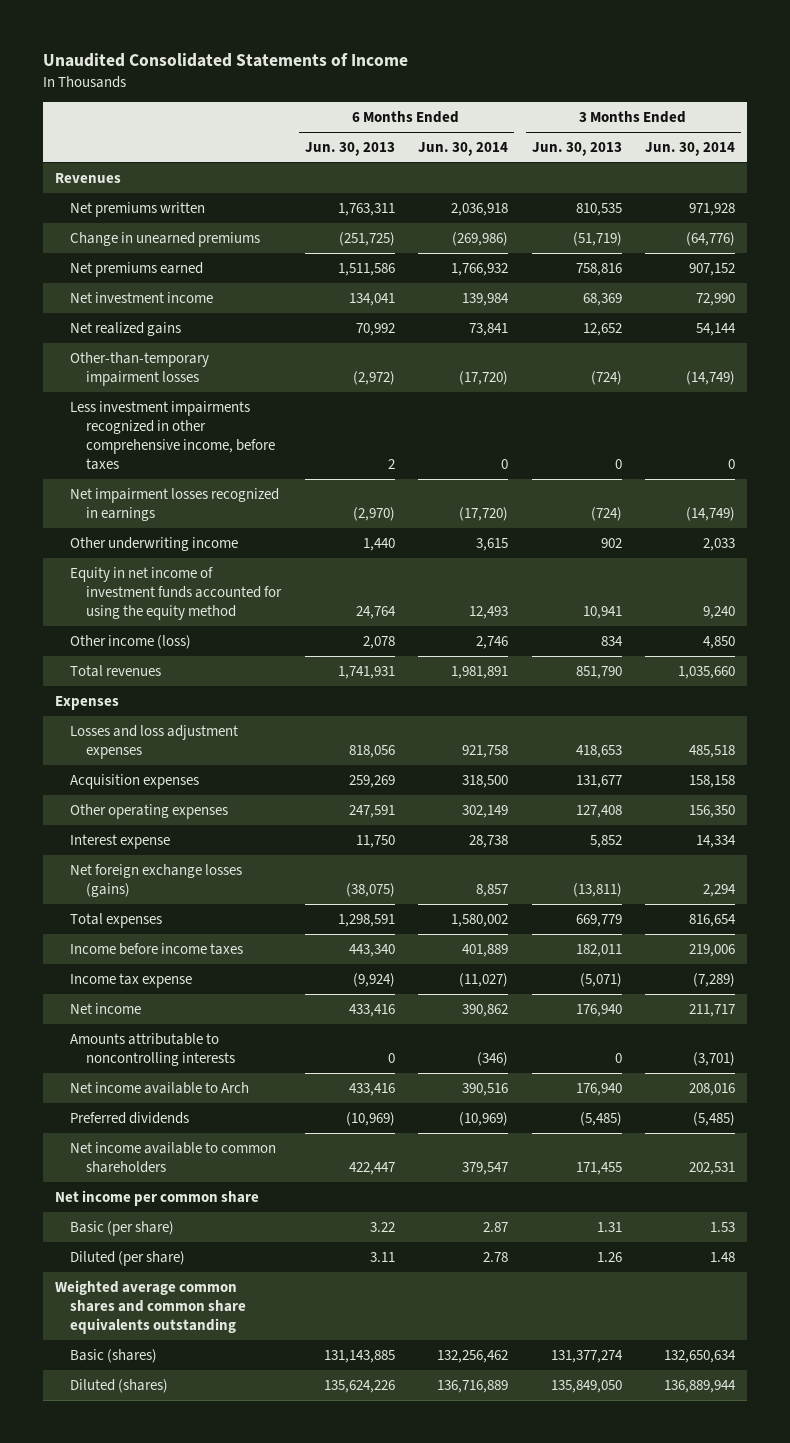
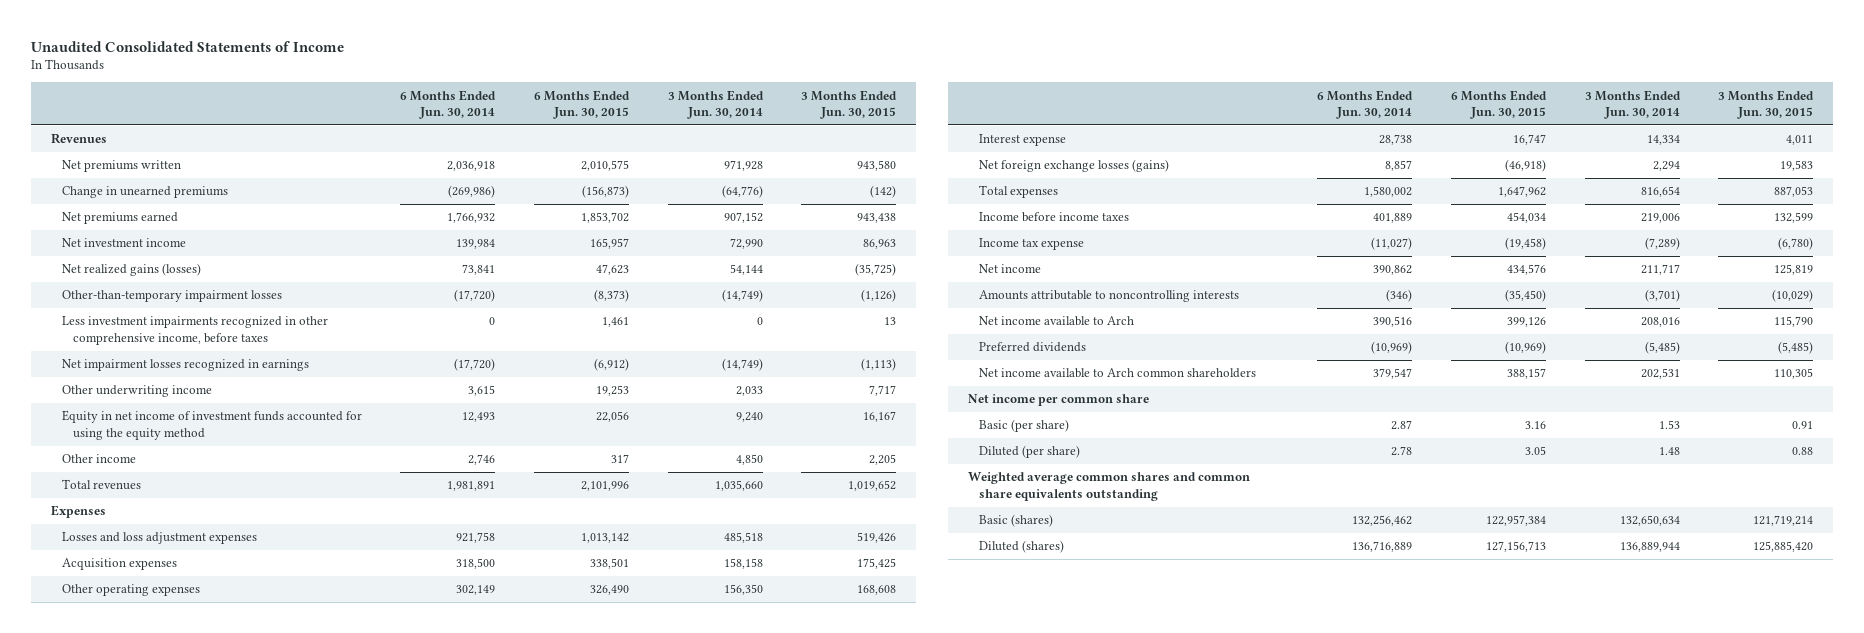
- | 6 Months Ended Jun. 30, 2013 | 6 Months Ended Jun. 30, 2014 | 3 Months Ended Jun. 30, 2013 | 3 Months Ended Jun. 30, 2014
+ | 6 Months Ended Jun. 30, 2014 | 6 Months Ended Jun. 30, 2015 | 3 Months Ended Jun. 30, 2014 | 3 Months Ended Jun. 30, 2015
- Net realized gains | 70,992 | 73,841 | 12,652 | 54,144
+ Net realized gains (losses) | 73,841 | 47,623 | 54,144 | (35,725)
- Other income (loss) | 2,078 | 2,746 | 834 | 4,850
+ Other income | 2,746 | 317 | 4,850 | 2,205
- Net income available to common shareholders | 422,447 | 379,547 | 171,455 | 202,531
+ Net income available to Arch common shareholders | 379,547 | 388,157 | 202,531 | 110,305

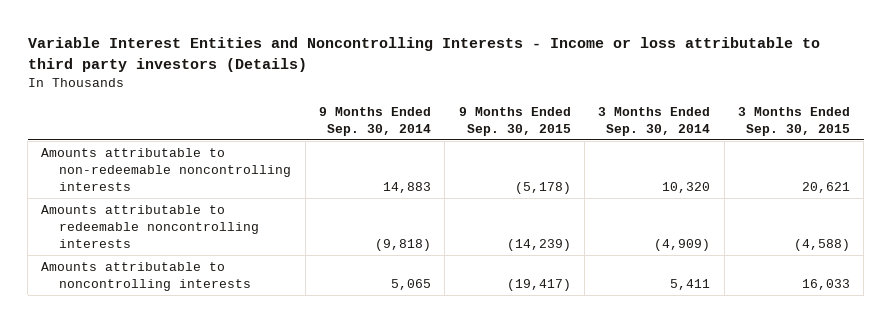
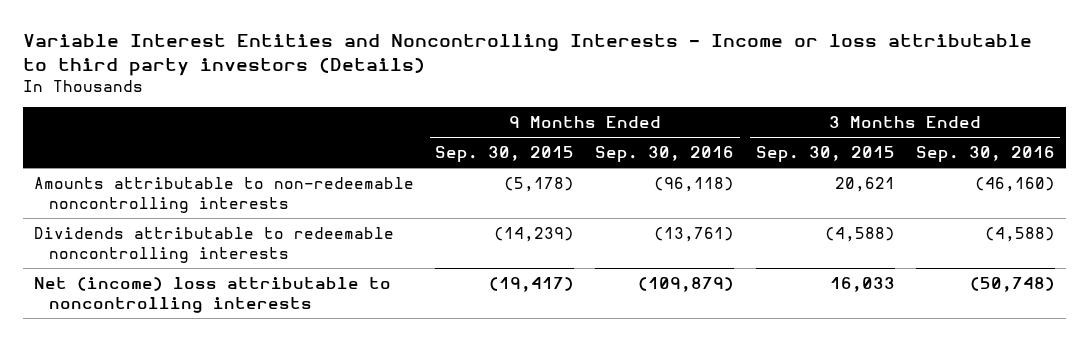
- | 9 Months Ended Sep. 30, 2014 | 9 Months Ended Sep. 30, 2015 | 3 Months Ended Sep. 30, 2014 | 3 Months Ended Sep. 30, 2015
+ | 9 Months Ended Sep. 30, 2015 | 9 Months Ended Sep. 30, 2016 | 3 Months Ended Sep. 30, 2015 | 3 Months Ended Sep. 30, 2016
- Amounts attributable to redeemable noncontrolling interests | (9,818) | (14,239) | (4,909) | (4,588)
- Amounts attributable to noncontrolling interests | 5,065 | (19,417) | 5,411 | 16,033
+ Dividends attributable to redeemable noncontrolling interests | (14,239) | (13,761) | (4,588) | (4,588)
+ Net (income) loss attributable to noncontrolling interests | (19,417) | (109,879) | 16,033 | (50,748)

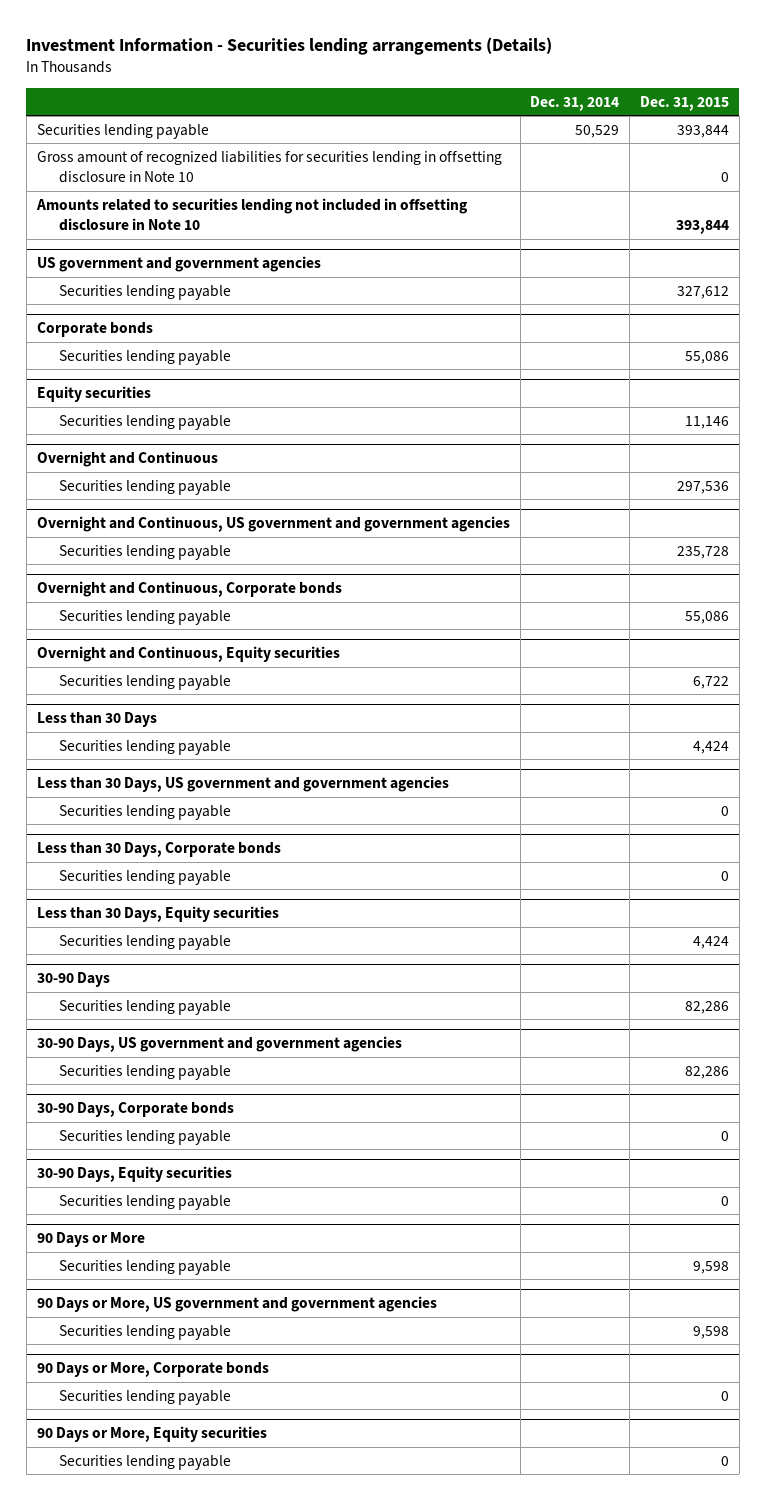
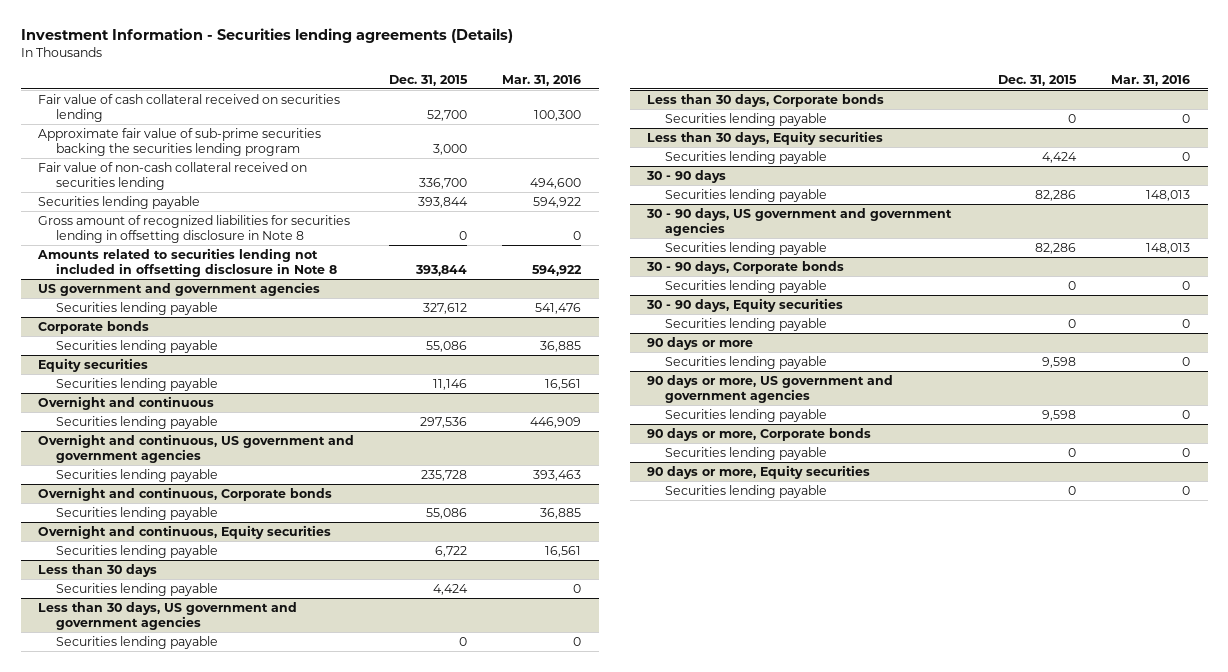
- Investment Information - Securities lending arrangements (Details)
+ Investment Information - Securities lending agreements (Details)
- | Dec. 31, 2014 | Dec. 31, 2015
+ | Dec. 31, 2015 | Mar. 31, 2016
+ Fair value of cash collateral received on securities lending | 52,700 | 100,300
+ Approximate fair value of sub-prime securities backing the securities lending program | 3,000 |
+ Fair value of non-cash collateral received on securities lending | 336,700 | 494,600
- Gross amount of recognized liabilities for securities lending in offsetting disclosure in Note 10 | | 0
- Amounts related to securities lending not included in offsetting disclosure in Note 10 | | 393,844
+ Gross amount of recognized liabilities for securities lending in offsetting disclosure in Note 8 | 0 | 0
+ Amounts related to securities lending not included in offsetting disclosure in Note 8 | 393,844 | 594,922
- Overnight and Continuous
+ Overnight and continuous
- Overnight and Continuous, US government and government agencies
+ Overnight and continuous, US government and government agencies
- Overnight and Continuous, Corporate bonds
+ Overnight and continuous, Corporate bonds
- Overnight and Continuous, Equity securities
+ Overnight and continuous, Equity securities
- Less than 30 Days
+ Less than 30 days
- Less than 30 Days, US government and government agencies
+ Less than 30 days, US government and government agencies
- Less than 30 Days, Corporate bonds
+ Less than 30 days, Corporate bonds
- Less than 30 Days, Equity securities
+ Less than 30 days, Equity securities
- 30-90 Days
+ 30 - 90 days
- 30-90 Days, US government and government agencies
+ 30 - 90 days, US government and government agencies
- 30-90 Days, Corporate bonds
+ 30 - 90 days, Corporate bonds
- 30-90 Days, Equity securities
+ 30 - 90 days, Equity securities
- 90 Days or More
+ 90 days or more
- 90 Days or More, US government and government agencies
+ 90 days or more, US government and government agencies
- 90 Days or More, Corporate bonds
+ 90 days or more, Corporate bonds
- 90 Days or More, Equity securities
+ 90 days or more, Equity securities

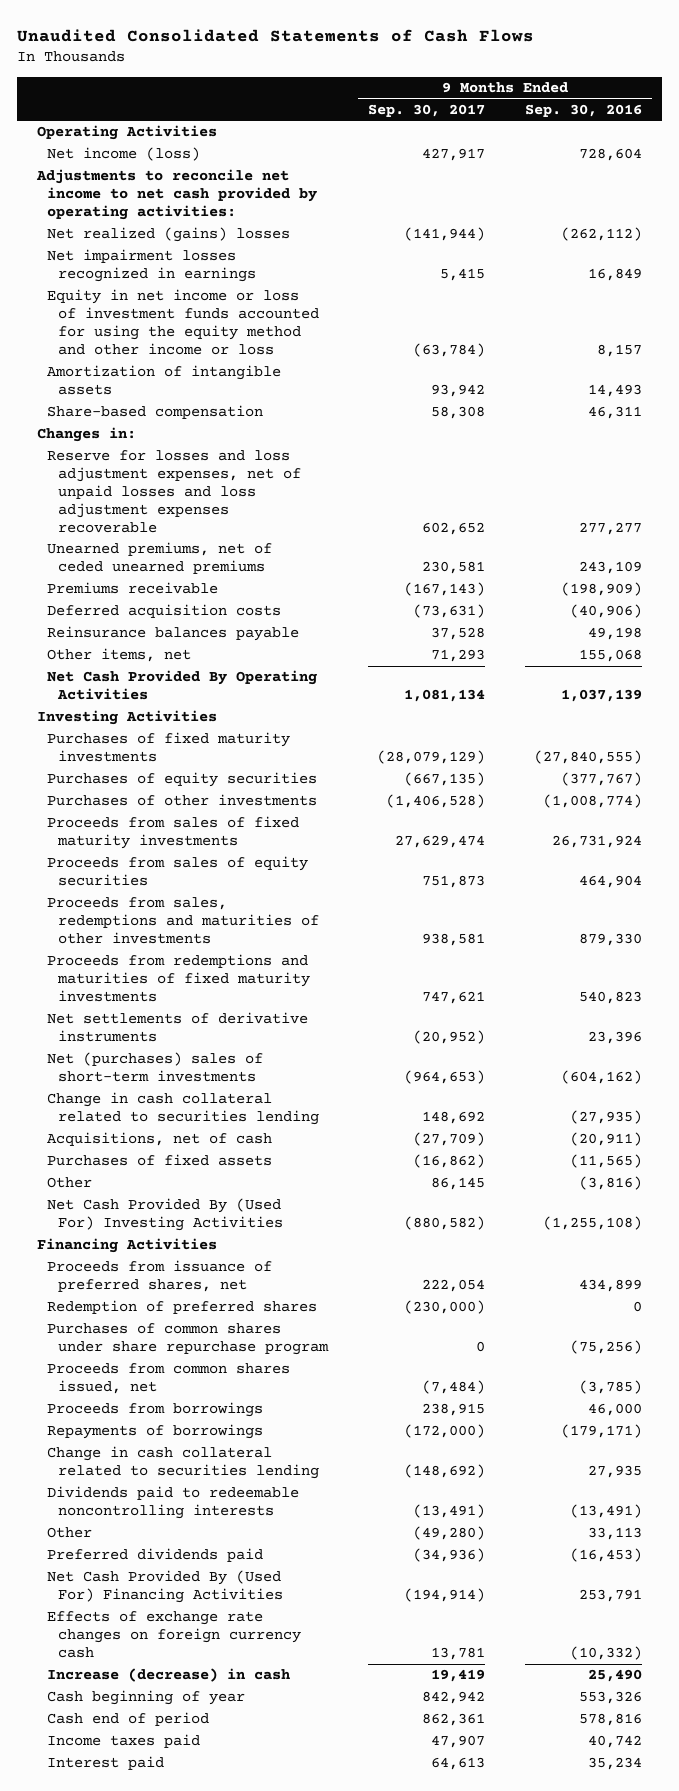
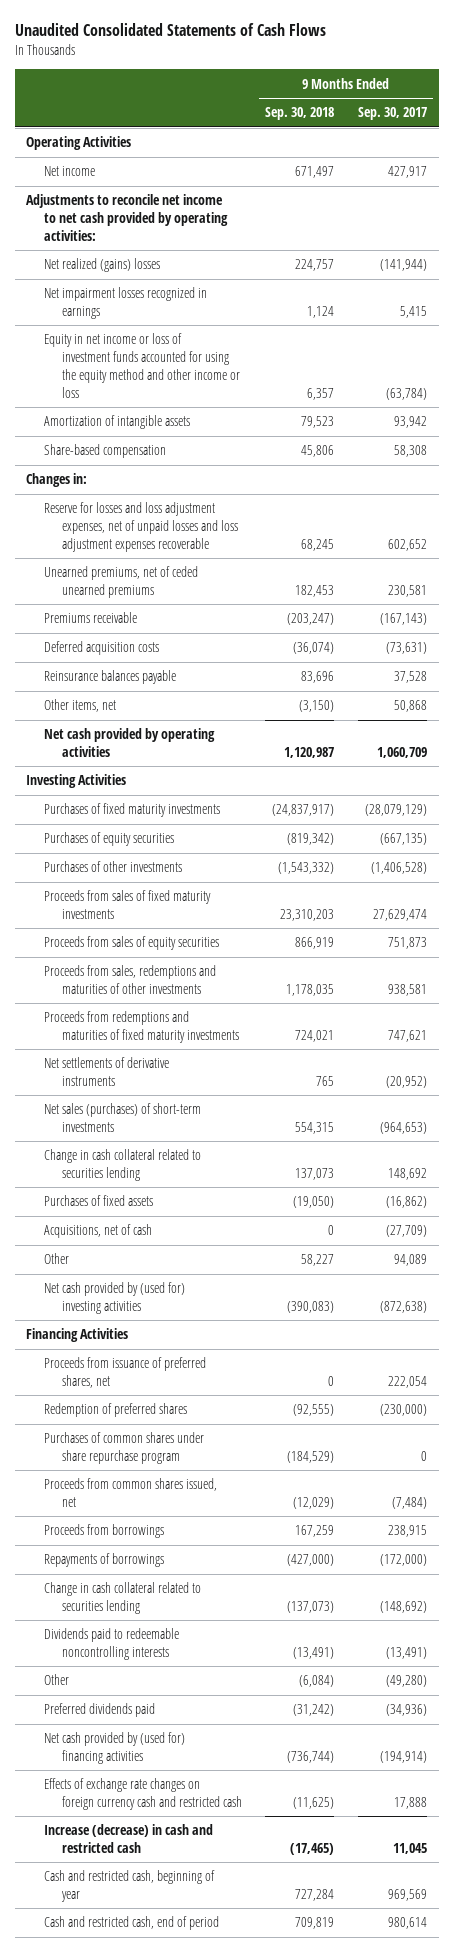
- | 9 Months Ended Sep. 30, 2017 | 9 Months Ended Sep. 30, 2016
+ | 9 Months Ended Sep. 30, 2018 | 9 Months Ended Sep. 30, 2017
- Net income (loss) | 427,917 | 728,604
+ Net income | 671,497 | 427,917
- Other items, net | 71,293 | 155,068
- Net Cash Provided By Operating Activities | 1,081,134 | 1,037,139
+ Other items, net | (3,150) | 50,868
+ Net cash provided by operating activities | 1,120,987 | 1,060,709
- Net (purchases) sales of short-term investments | (964,653) | (604,162)
+ Net sales (purchases) of short-term investments | 554,315 | (964,653)
- Other | 86,145 | (3,816)
- Net Cash Provided By (Used For) Investing Activities | (880,582) | (1,255,108)
moved down: Acquisitions, net of cash | 0 | (27,709)
+ Other | 58,227 | 94,089
+ Net cash provided by (used for) investing activities | (390,083) | (872,638)
- Net Cash Provided By (Used For) Financing Activities | (194,914) | 253,791
- Effects of exchange rate changes on foreign currency cash | 13,781 | (10,332)
- Increase (decrease) in cash | 19,419 | 25,490
- Cash beginning of year | 842,942 | 553,326
- Cash end of period | 862,361 | 578,816
- Income taxes paid | 47,907 | 40,742
- Interest paid | 64,613 | 35,234
+ Net cash provided by (used for) financing activities | (736,744) | (194,914)
+ Effects of exchange rate changes on foreign currency cash and restricted cash | (11,625) | 17,888
+ Increase (decrease) in cash and restricted cash | (17,465) | 11,045
+ Cash and restricted cash, beginning of year | 727,284 | 969,569
+ Cash and restricted cash, end of period | 709,819 | 980,614

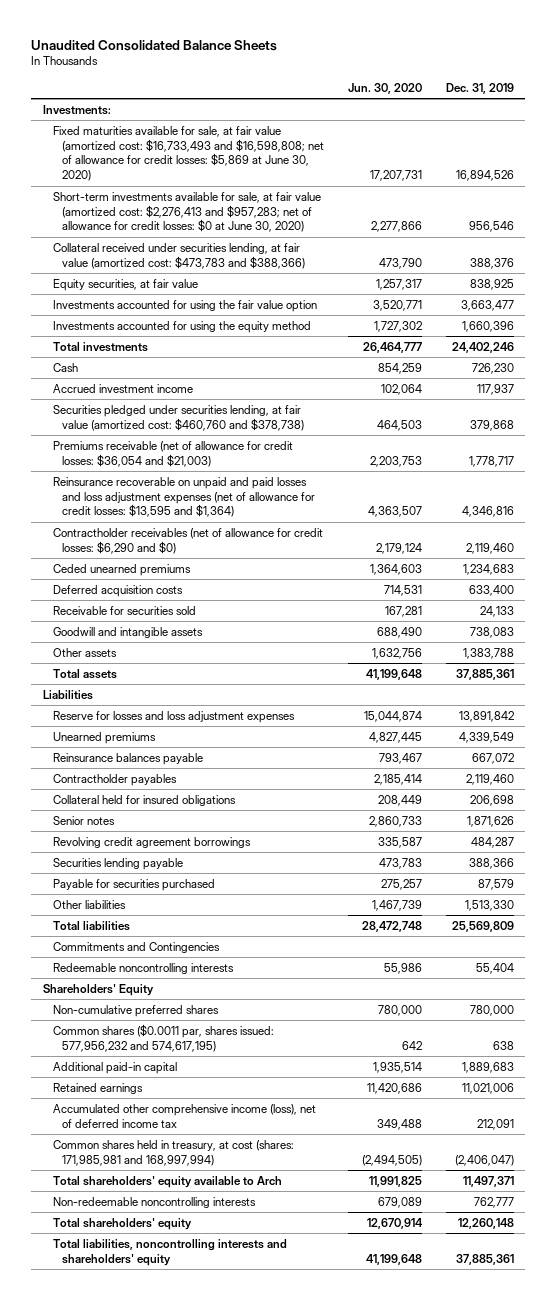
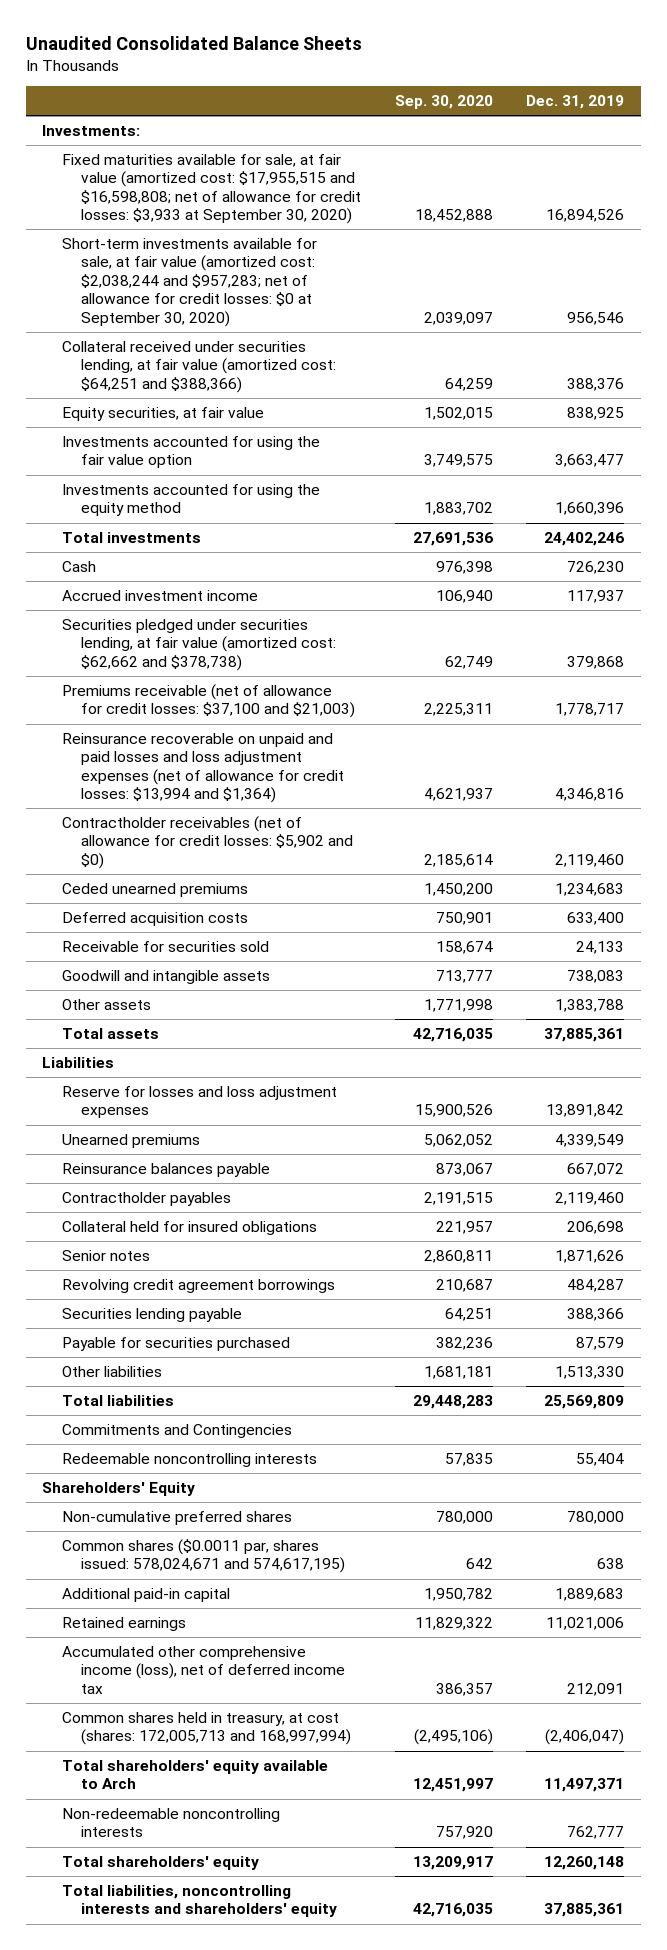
- | Jun. 30, 2020 | Dec. 31, 2019
+ | Sep. 30, 2020 | Dec. 31, 2019
- Fixed maturities available for sale, at fair value (amortized cost: $16,733,493 and $16,598,808; net of allowance for credit losses: $5,869 at June 30, 2020) | 17,207,731 | 16,894,526
- Short-term investments available for sale, at fair value (amortized cost: $2,276,413 and $957,283; net of allowance for credit losses: $0 at June 30, 2020) | 2,277,866 | 956,546
- Collateral received under securities lending, at fair value (amortized cost: $473,783 and $388,366) | 473,790 | 388,376
+ Fixed maturities available for sale, at fair value (amortized cost: $17,955,515 and $16,598,808; net of allowance for credit losses: $3,933 at September 30, 2020) | 18,452,888 | 16,894,526
+ Short-term investments available for sale, at fair value (amortized cost: $2,038,244 and $957,283; net of allowance for credit losses: $0 at September 30, 2020) | 2,039,097 | 956,546
+ Collateral received under securities lending, at fair value (amortized cost: $64,251 and $388,366) | 64,259 | 388,376
- Securities pledged under securities lending, at fair value (amortized cost: $460,760 and $378,738) | 464,503 | 379,868
- Premiums receivable (net of allowance for credit losses: $36,054 and $21,003) | 2,203,753 | 1,778,717
- Reinsurance recoverable on unpaid and paid losses and loss adjustment expenses (net of allowance for credit losses: $13,595 and $1,364) | 4,363,507 | 4,346,816
- Contractholder receivables (net of allowance for credit losses: $6,290 and $0) | 2,179,124 | 2,119,460
+ Securities pledged under securities lending, at fair value (amortized cost: $62,662 and $378,738) | 62,749 | 379,868
+ Premiums receivable (net of allowance for credit losses: $37,100 and $21,003) | 2,225,311 | 1,778,717
+ Reinsurance recoverable on unpaid and paid losses and loss adjustment expenses (net of allowance for credit losses: $13,994 and $1,364) | 4,621,937 | 4,346,816
+ Contractholder receivables (net of allowance for credit losses: $5,902 and $0) | 2,185,614 | 2,119,460
- Common shares ($0.0011 par, shares issued: 577,956,232 and 574,617,195) | 642 | 638
+ Common shares ($0.0011 par, shares issued: 578,024,671 and 574,617,195) | 642 | 638
- Common shares held in treasury, at cost (shares: 171,985,981 and 168,997,994) | (2,494,505) | (2,406,047)
+ Common shares held in treasury, at cost (shares: 172,005,713 and 168,997,994) | (2,495,106) | (2,406,047)

